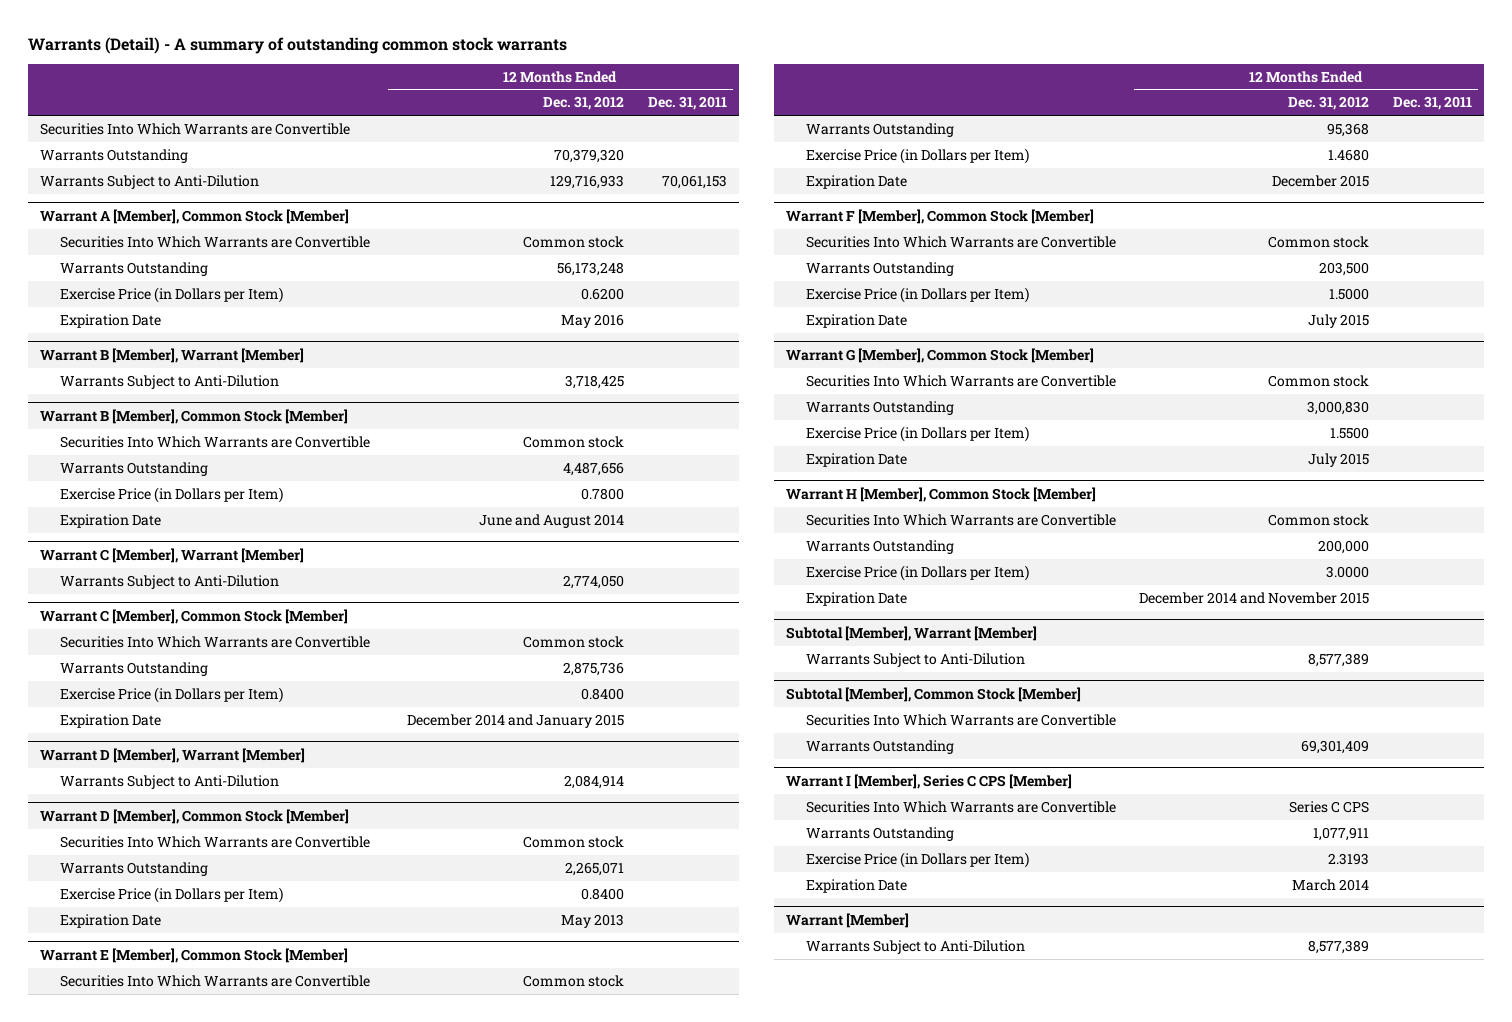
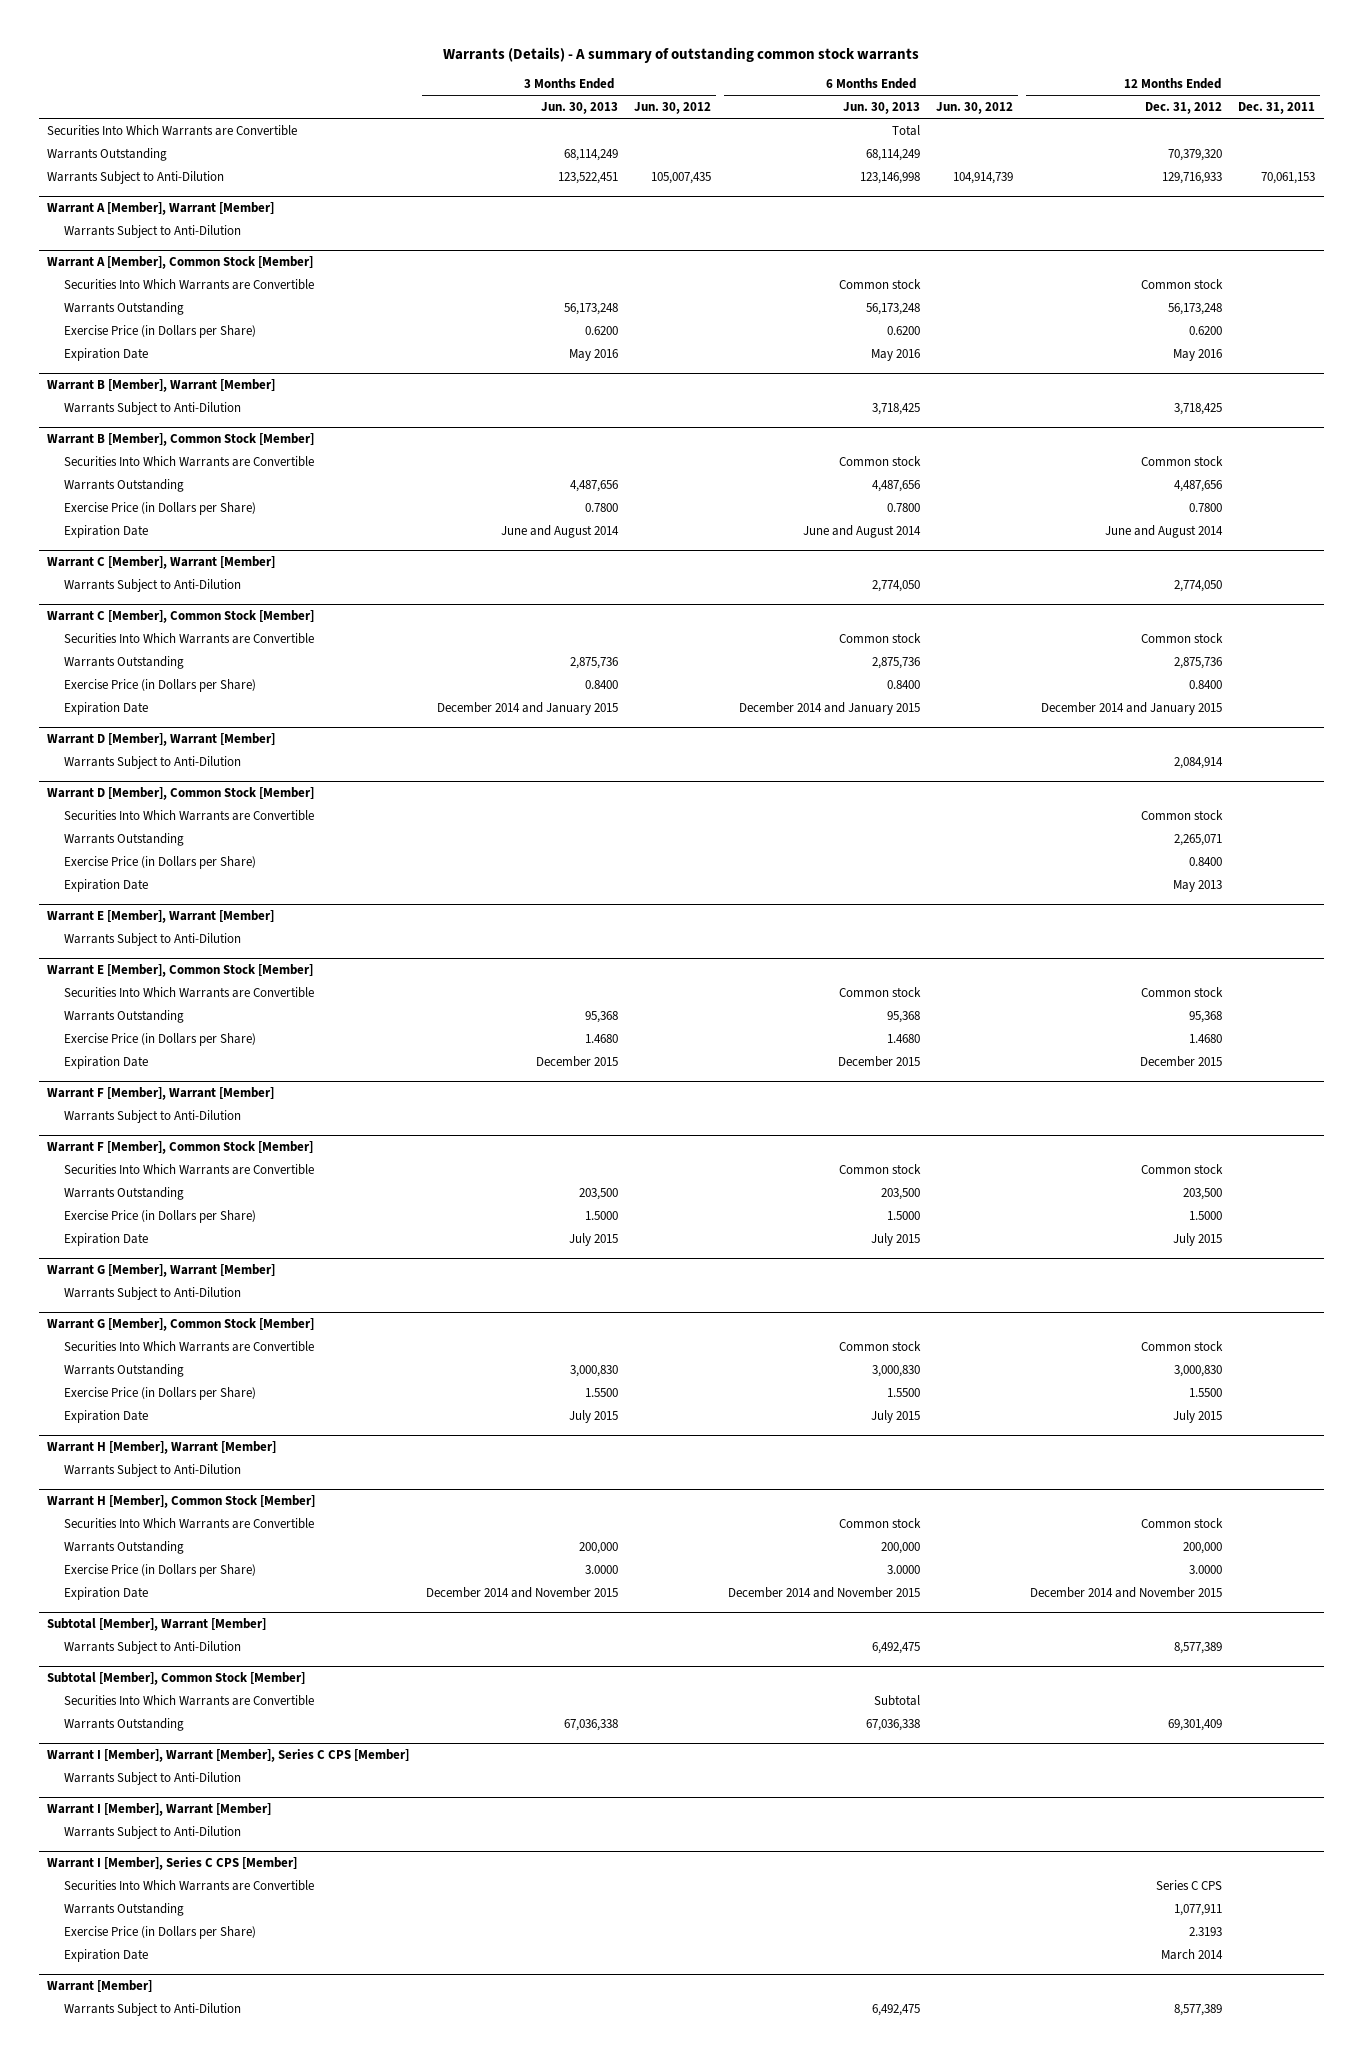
- Warrants (Detail) - A summary of outstanding common stock warrants
+ Warrants (Details) - A summary of outstanding common stock warrants
- | 12 Months Ended Dec. 31, 2012 | 12 Months Ended Dec. 31, 2011
+ | 3 Months Ended Jun. 30, 2013 | 3 Months Ended Jun. 30, 2012 | 6 Months Ended Jun. 30, 2013 | 6 Months Ended Jun. 30, 2012 | 12 Months Ended Dec. 31, 2012 | 12 Months Ended Dec. 31, 2011
+ Warrant A [Member], Warrant [Member]
+ Warrants Subject to Anti-Dilution
@ Warrant A [Member], Common Stock [Member]
- Exercise Price (in Dollars per Item) | 0.6200 |
+ Exercise Price (in Dollars per Share) | 0.6200 | | 0.6200 | | 0.6200 |
@ Warrant B [Member], Common Stock [Member]
- Exercise Price (in Dollars per Item) | 0.7800 |
+ Exercise Price (in Dollars per Share) | 0.7800 | | 0.7800 | | 0.7800 |
@ Warrant C [Member], Common Stock [Member]
- Exercise Price (in Dollars per Item) | 0.8400 |
+ Exercise Price (in Dollars per Share) | 0.8400 | | 0.8400 | | 0.8400 |
@ Warrant D [Member], Common Stock [Member]
- Exercise Price (in Dollars per Item) | 0.8400 |
+ Exercise Price (in Dollars per Share) | | | | | 0.8400 |
+ Warrant E [Member], Warrant [Member]
+ Warrants Subject to Anti-Dilution
@ Warrant E [Member], Common Stock [Member]
- Exercise Price (in Dollars per Item) | 1.4680 |
+ Exercise Price (in Dollars per Share) | 1.4680 | | 1.4680 | | 1.4680 |
+ Warrant F [Member], Warrant [Member]
+ Warrants Subject to Anti-Dilution
@ Warrant F [Member], Common Stock [Member]
- Exercise Price (in Dollars per Item) | 1.5000 |
+ Exercise Price (in Dollars per Share) | 1.5000 | | 1.5000 | | 1.5000 |
+ Warrant G [Member], Warrant [Member]
+ Warrants Subject to Anti-Dilution
@ Warrant G [Member], Common Stock [Member]
- Exercise Price (in Dollars per Item) | 1.5500 |
+ Exercise Price (in Dollars per Share) | 1.5500 | | 1.5500 | | 1.5500 |
+ Warrant H [Member], Warrant [Member]
+ Warrants Subject to Anti-Dilution
@ Warrant H [Member], Common Stock [Member]
- Exercise Price (in Dollars per Item) | 3.0000 |
+ Exercise Price (in Dollars per Share) | 3.0000 | | 3.0000 | | 3.0000 |
+ Warrant I [Member], Warrant [Member], Series C CPS [Member]
+ Warrants Subject to Anti-Dilution
+ Warrant I [Member], Warrant [Member]
+ Warrants Subject to Anti-Dilution
@ Warrant I [Member], Series C CPS [Member]
- Exercise Price (in Dollars per Item) | 2.3193 |
+ Exercise Price (in Dollars per Share) | | | | | 2.3193 |

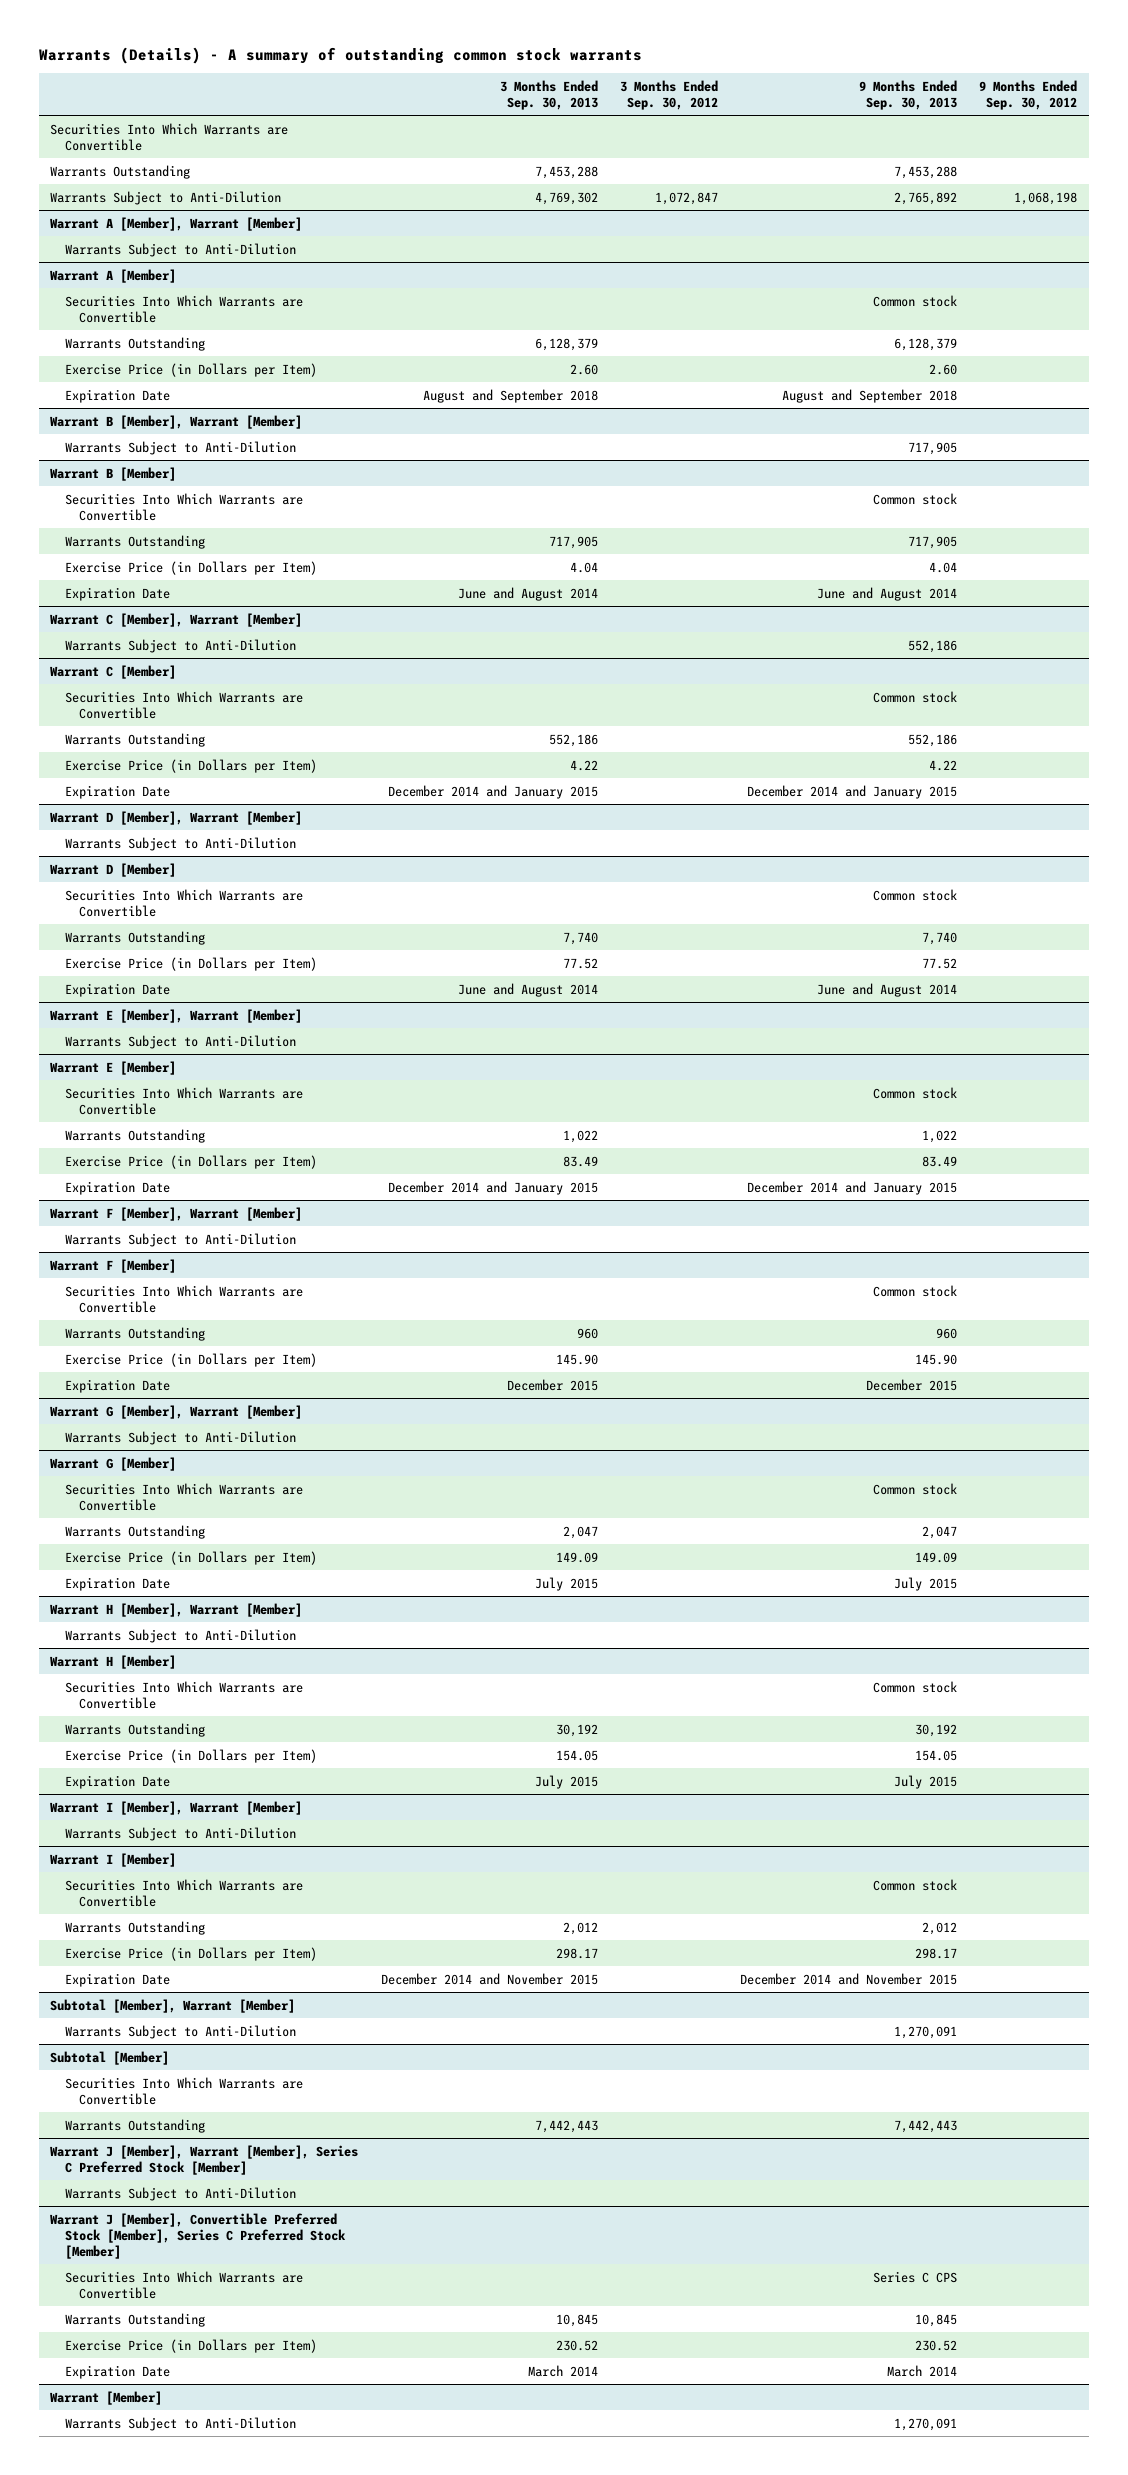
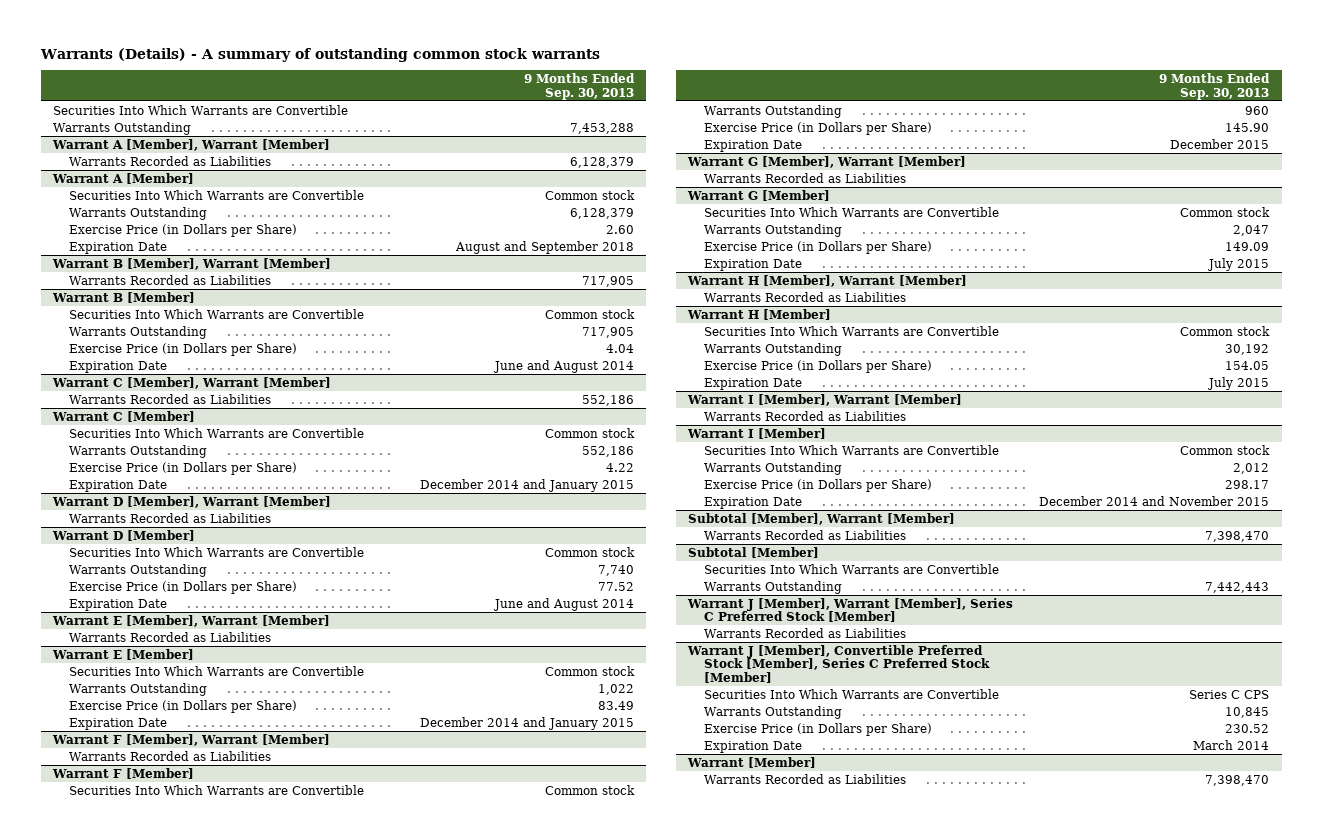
- | 3 Months Ended Sep. 30, 2013 | 3 Months Ended Sep. 30, 2012 | 9 Months Ended Sep. 30, 2013 | 9 Months Ended Sep. 30, 2012
+ | 9 Months Ended Sep. 30, 2013
- Warrants Subject to Anti-Dilution | 4,769,302 | 1,072,847 | 2,765,892 | 1,068,198
@ Warrant A [Member], Warrant [Member]
- Warrants Subject to Anti-Dilution
+ Warrants Recorded as Liabilities | 6,128,379
@ Warrant A [Member]
- Exercise Price (in Dollars per Item) | 2.60 | | 2.60 |
+ Exercise Price (in Dollars per Share) | 2.60
@ Warrant B [Member], Warrant [Member]
- Warrants Subject to Anti-Dilution | | | 717,905 |
+ Warrants Recorded as Liabilities | 717,905
@ Warrant B [Member]
- Exercise Price (in Dollars per Item) | 4.04 | | 4.04 |
+ Exercise Price (in Dollars per Share) | 4.04
@ Warrant C [Member], Warrant [Member]
- Warrants Subject to Anti-Dilution | | | 552,186 |
+ Warrants Recorded as Liabilities | 552,186
@ Warrant C [Member]
- Exercise Price (in Dollars per Item) | 4.22 | | 4.22 |
+ Exercise Price (in Dollars per Share) | 4.22
@ Warrant D [Member], Warrant [Member]
- Warrants Subject to Anti-Dilution
+ Warrants Recorded as Liabilities
@ Warrant D [Member]
- Exercise Price (in Dollars per Item) | 77.52 | | 77.52 |
+ Exercise Price (in Dollars per Share) | 77.52
@ Warrant E [Member], Warrant [Member]
- Warrants Subject to Anti-Dilution
+ Warrants Recorded as Liabilities
@ Warrant E [Member]
- Exercise Price (in Dollars per Item) | 83.49 | | 83.49 |
+ Exercise Price (in Dollars per Share) | 83.49
@ Warrant F [Member], Warrant [Member]
- Warrants Subject to Anti-Dilution
+ Warrants Recorded as Liabilities
@ Warrant F [Member]
- Exercise Price (in Dollars per Item) | 145.90 | | 145.90 |
+ Exercise Price (in Dollars per Share) | 145.90
@ Warrant G [Member], Warrant [Member]
- Warrants Subject to Anti-Dilution
+ Warrants Recorded as Liabilities
@ Warrant G [Member]
- Exercise Price (in Dollars per Item) | 149.09 | | 149.09 |
+ Exercise Price (in Dollars per Share) | 149.09
@ Warrant H [Member], Warrant [Member]
- Warrants Subject to Anti-Dilution
+ Warrants Recorded as Liabilities
@ Warrant H [Member]
- Exercise Price (in Dollars per Item) | 154.05 | | 154.05 |
+ Exercise Price (in Dollars per Share) | 154.05
@ Warrant I [Member], Warrant [Member]
- Warrants Subject to Anti-Dilution
+ Warrants Recorded as Liabilities
@ Warrant I [Member]
- Exercise Price (in Dollars per Item) | 298.17 | | 298.17 |
+ Exercise Price (in Dollars per Share) | 298.17
@ Subtotal [Member], Warrant [Member]
- Warrants Subject to Anti-Dilution | | | 1,270,091 |
+ Warrants Recorded as Liabilities | 7,398,470
@ Warrant J [Member], Warrant [Member], Series C Preferred Stock [Member]
- Warrants Subject to Anti-Dilution
+ Warrants Recorded as Liabilities
@ Warrant J [Member], Convertible Preferred Stock [Member], Series C Preferred Stock [Member]
- Exercise Price (in Dollars per Item) | 230.52 | | 230.52 |
+ Exercise Price (in Dollars per Share) | 230.52
@ Warrant [Member]
- Warrants Subject to Anti-Dilution | | | 1,270,091 |
+ Warrants Recorded as Liabilities | 7,398,470

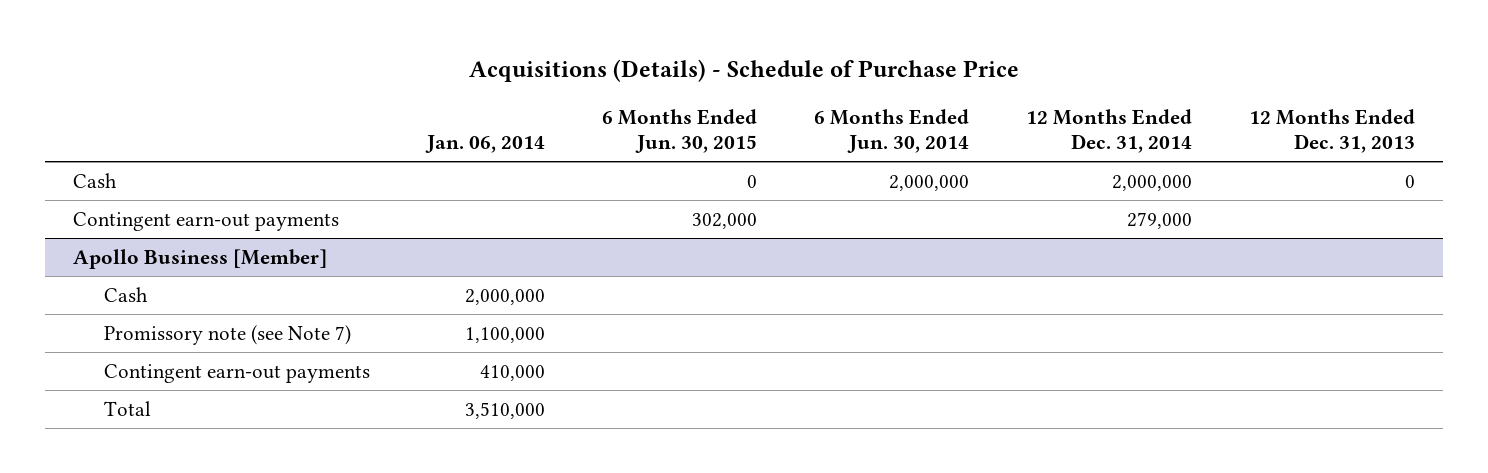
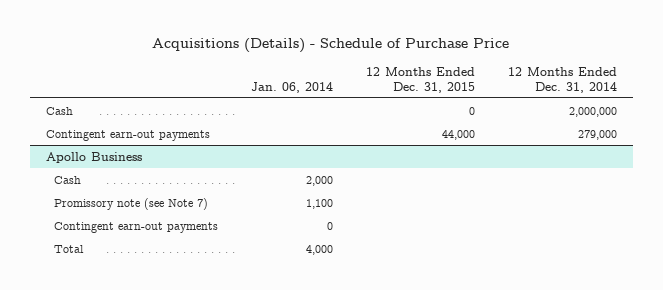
- | Jan. 06, 2014 | 6 Months Ended Jun. 30, 2015 | 6 Months Ended Jun. 30, 2014 | 12 Months Ended Dec. 31, 2014 | 12 Months Ended Dec. 31, 2013
+ | Jan. 06, 2014 | 12 Months Ended Dec. 31, 2015 | 12 Months Ended Dec. 31, 2014
- Apollo Business [Member]
- Cash | 2,000,000 | | | |
- Promissory note (see Note 7) | 1,100,000 | | | |
- Contingent earn-out payments | 410,000 | | | |
- Total | 3,510,000 | | | |
+ Apollo Business
+ Cash | 2,000 | |
+ Promissory note (see Note 7) | 1,100 | |
+ Contingent earn-out payments | 0 | |
+ Total | 4,000 | |

